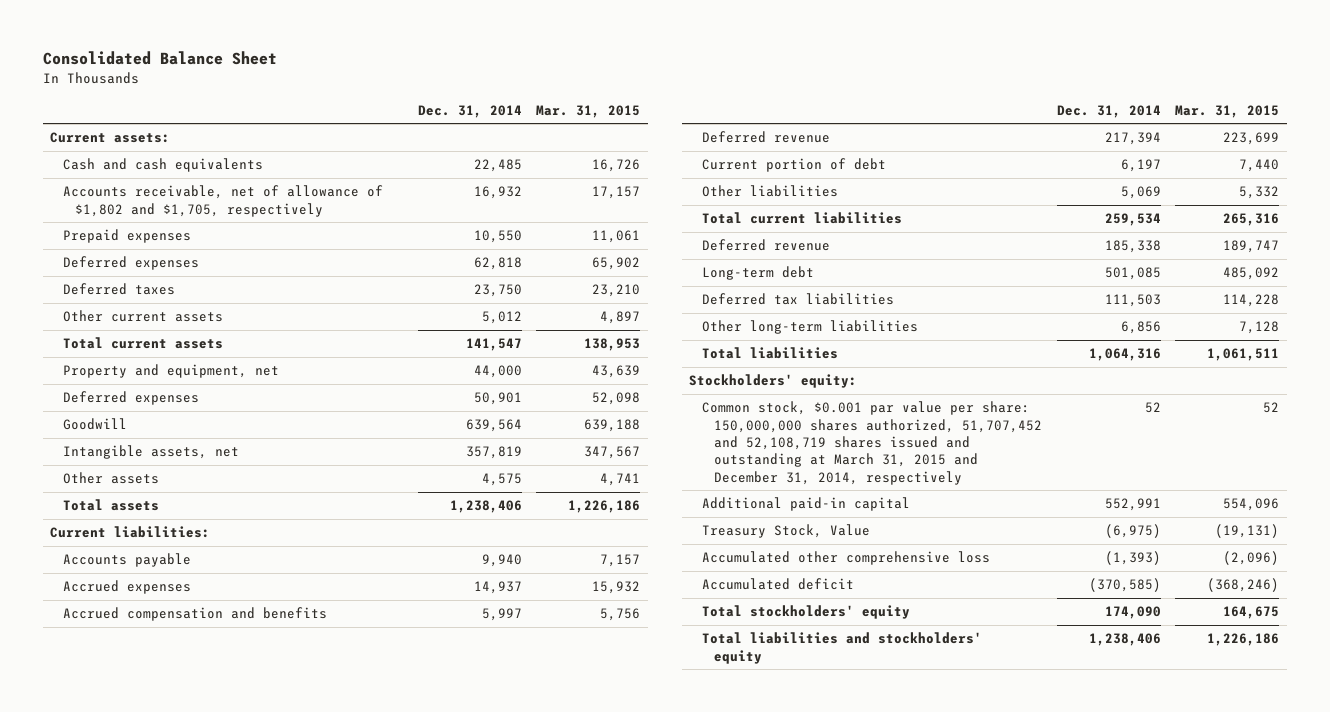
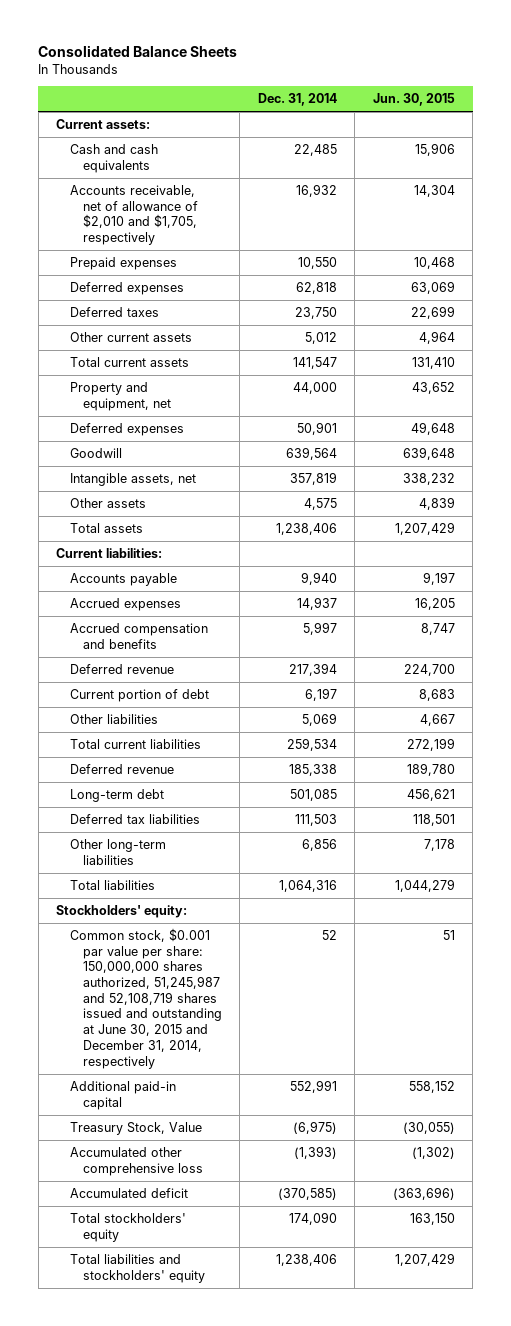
- Consolidated Balance Sheet
+ Consolidated Balance Sheets
- | Dec. 31, 2014 | Mar. 31, 2015
+ | Dec. 31, 2014 | Jun. 30, 2015
- Accounts receivable, net of allowance of $1,802 and $1,705, respectively | 16,932 | 17,157
+ Accounts receivable, net of allowance of $2,010 and $1,705, respectively | 16,932 | 14,304
- Common stock, $0.001 par value per share: 150,000,000 shares authorized, 51,707,452 and 52,108,719 shares issued and outstanding at March 31, 2015 and December 31, 2014, respectively | 52 | 52
+ Common stock, $0.001 par value per share: 150,000,000 shares authorized, 51,245,987 and 52,108,719 shares issued and outstanding at June 30, 2015 and December 31, 2014, respectively | 52 | 51

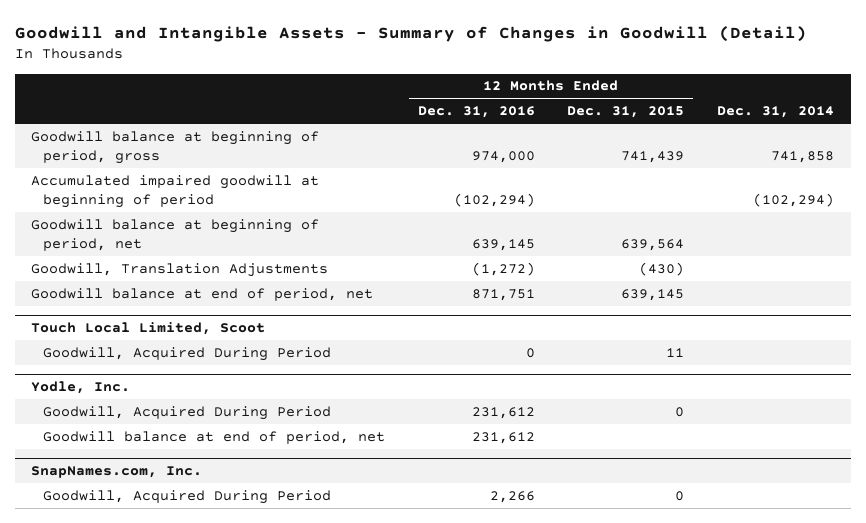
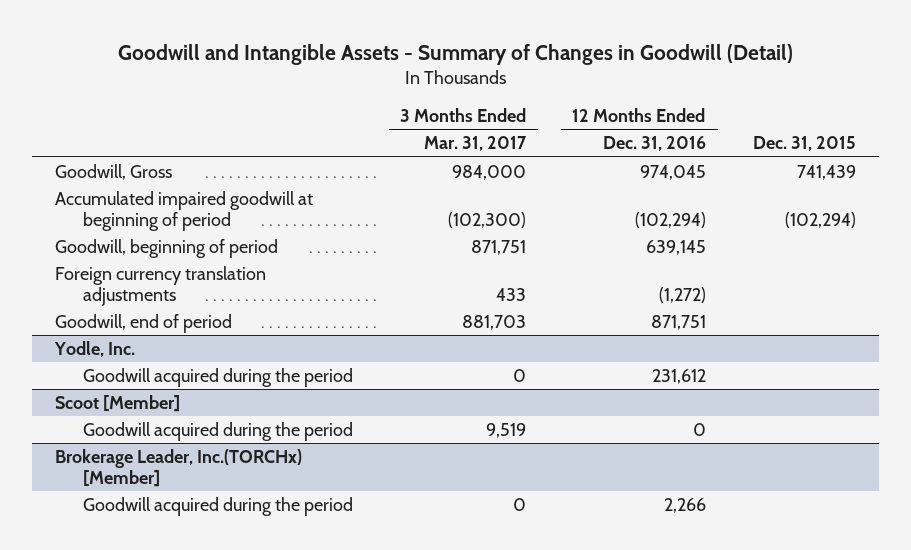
- | 12 Months Ended Dec. 31, 2016 | 12 Months Ended Dec. 31, 2015 | Dec. 31, 2014
+ | 3 Months Ended Mar. 31, 2017 | 12 Months Ended Dec. 31, 2016 | Dec. 31, 2015
- Goodwill balance at beginning of period, gross | 974,000 | 741,439 | 741,858
+ Goodwill, Gross | 984,000 | 974,045 | 741,439
- Goodwill balance at beginning of period, net | 639,145 | 639,564 |
- Goodwill, Translation Adjustments | (1,272) | (430) |
- Goodwill balance at end of period, net | 871,751 | 639,145 |
- Touch Local Limited, Scoot
- Goodwill, Acquired During Period | 0 | 11 |
+ Goodwill, beginning of period | 871,751 | 639,145 |
+ Foreign currency translation adjustments | 433 | (1,272) |
+ Goodwill, end of period | 881,703 | 871,751 |
@ Yodle, Inc.
- Goodwill, Acquired During Period | 231,612 | 0 |
- Goodwill balance at end of period, net | 231,612 | |
- SnapNames.com, Inc.
- Goodwill, Acquired During Period | 2,266 | 0 |
@ Yodle, Inc.
+ Goodwill acquired during the period | 0 | 231,612 |
+ Scoot [Member]
+ Goodwill acquired during the period | 9,519 | 0 |
+ Brokerage Leader, Inc.(TORCHx) [Member]
+ Goodwill acquired during the period | 0 | 2,266 |

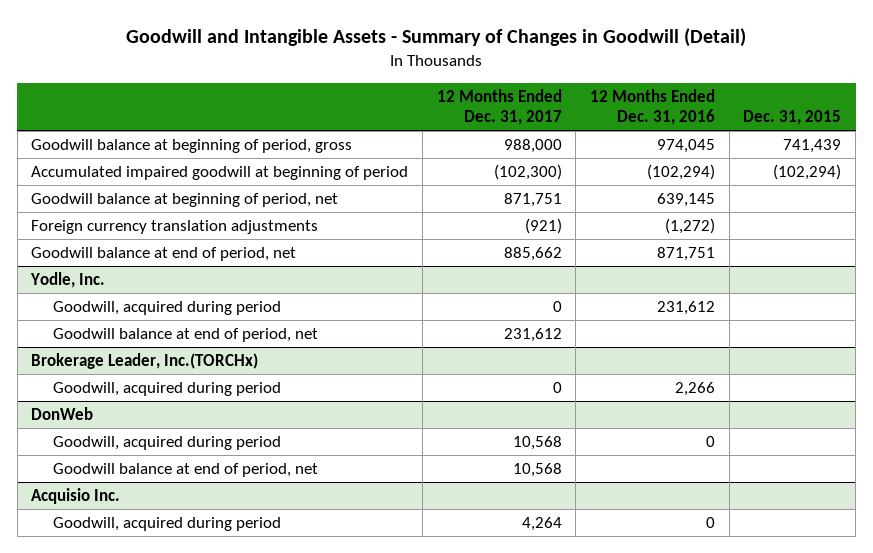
- | 3 Months Ended Mar. 31, 2017 | 12 Months Ended Dec. 31, 2016 | Dec. 31, 2015
+ | 12 Months Ended Dec. 31, 2017 | 12 Months Ended Dec. 31, 2016 | Dec. 31, 2015
- Goodwill, Gross | 984,000 | 974,045 | 741,439
+ Goodwill balance at beginning of period, gross | 988,000 | 974,045 | 741,439
- Goodwill, beginning of period | 871,751 | 639,145 |
+ Goodwill balance at beginning of period, net | 871,751 | 639,145 |
- Goodwill, end of period | 881,703 | 871,751 |
+ Goodwill balance at end of period, net | 885,662 | 871,751 |
@ Yodle, Inc.
- Goodwill acquired during the period | 0 | 231,612 |
- Scoot [Member]
- Goodwill acquired during the period | 9,519 | 0 |
- Brokerage Leader, Inc.(TORCHx) [Member]
- Goodwill acquired during the period | 0 | 2,266 |
@ Yodle, Inc.
+ Goodwill, acquired during period | 0 | 231,612 |
+ Goodwill balance at end of period, net | 231,612 | |
+ Brokerage Leader, Inc.(TORCHx)
+ Goodwill, acquired during period | 0 | 2,266 |
+ DonWeb
+ Goodwill, acquired during period | 10,568 | 0 |
+ Goodwill balance at end of period, net | 10,568 | |
+ Acquisio Inc.
+ Goodwill, acquired during period | 4,264 | 0 |

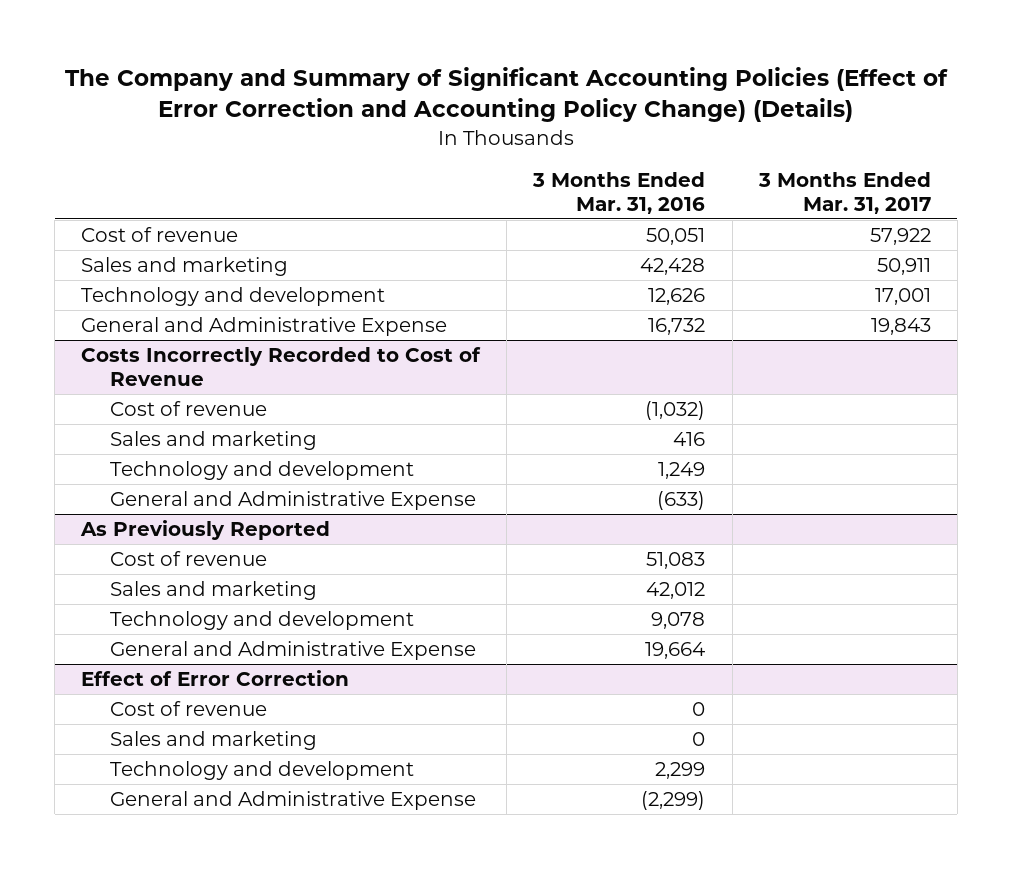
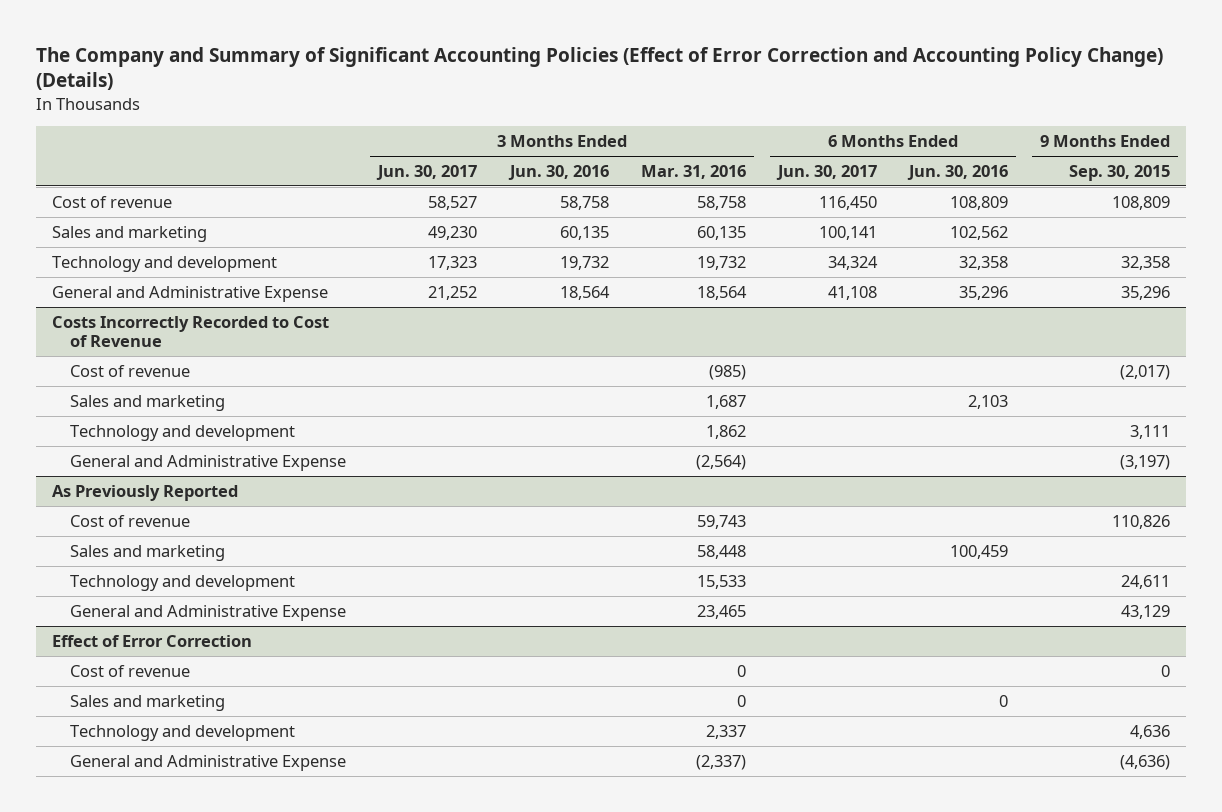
- | 3 Months Ended Mar. 31, 2016 | 3 Months Ended Mar. 31, 2017
+ | 3 Months Ended Jun. 30, 2017 | 3 Months Ended Jun. 30, 2016 | 3 Months Ended Mar. 31, 2016 | 6 Months Ended Jun. 30, 2017 | 6 Months Ended Jun. 30, 2016 | 9 Months Ended Sep. 30, 2015
- Cost of revenue | 50,051 | 57,922
- Sales and marketing | 42,428 | 50,911
- Technology and development | 12,626 | 17,001
- General and Administrative Expense | 16,732 | 19,843
+ Cost of revenue | 58,527 | 58,758 | 58,758 | 116,450 | 108,809 | 108,809
+ Sales and marketing | 49,230 | 60,135 | 60,135 | 100,141 | 102,562 |
+ Technology and development | 17,323 | 19,732 | 19,732 | 34,324 | 32,358 | 32,358
+ General and Administrative Expense | 21,252 | 18,564 | 18,564 | 41,108 | 35,296 | 35,296
@ Costs Incorrectly Recorded to Cost of Revenue
- Cost of revenue | (1,032) |
- Sales and marketing | 416 |
- Technology and development | 1,249 |
- General and Administrative Expense | (633) |
+ Cost of revenue | | | (985) | | | (2,017)
+ Sales and marketing | | | 1,687 | | 2,103 |
+ Technology and development | | | 1,862 | | | 3,111
+ General and Administrative Expense | | | (2,564) | | | (3,197)
@ As Previously Reported
- Cost of revenue | 51,083 |
- Sales and marketing | 42,012 |
- Technology and development | 9,078 |
- General and Administrative Expense | 19,664 |
+ Cost of revenue | | | 59,743 | | | 110,826
+ Sales and marketing | | | 58,448 | | 100,459 |
+ Technology and development | | | 15,533 | | | 24,611
+ General and Administrative Expense | | | 23,465 | | | 43,129
@ Effect of Error Correction
- Technology and development | 2,299 |
- General and Administrative Expense | (2,299) |
+ Technology and development | | | 2,337 | | | 4,636
+ General and Administrative Expense | | | (2,337) | | | (4,636)

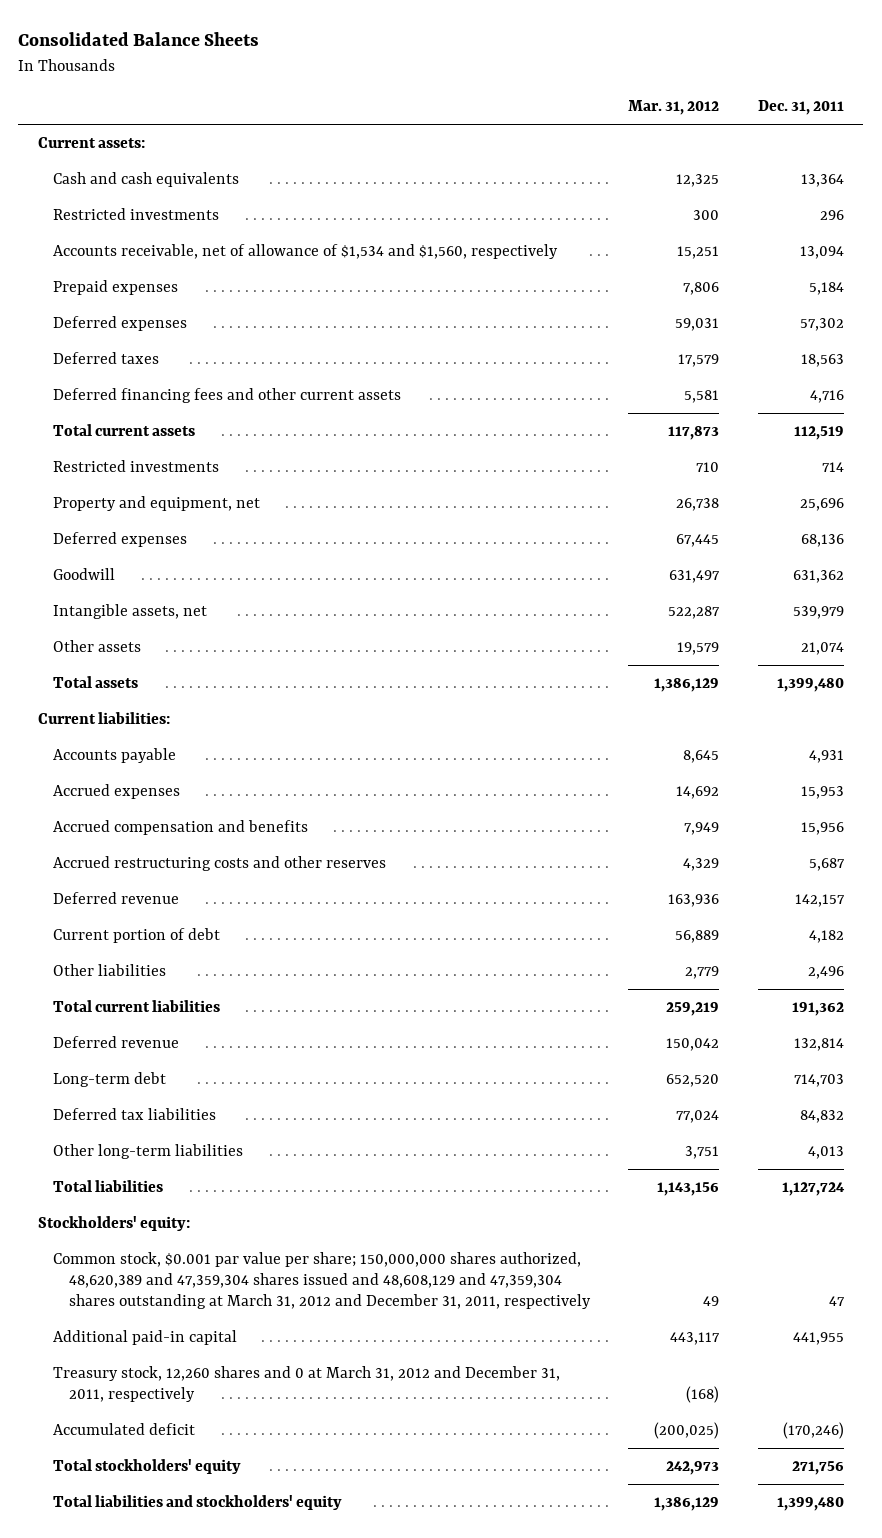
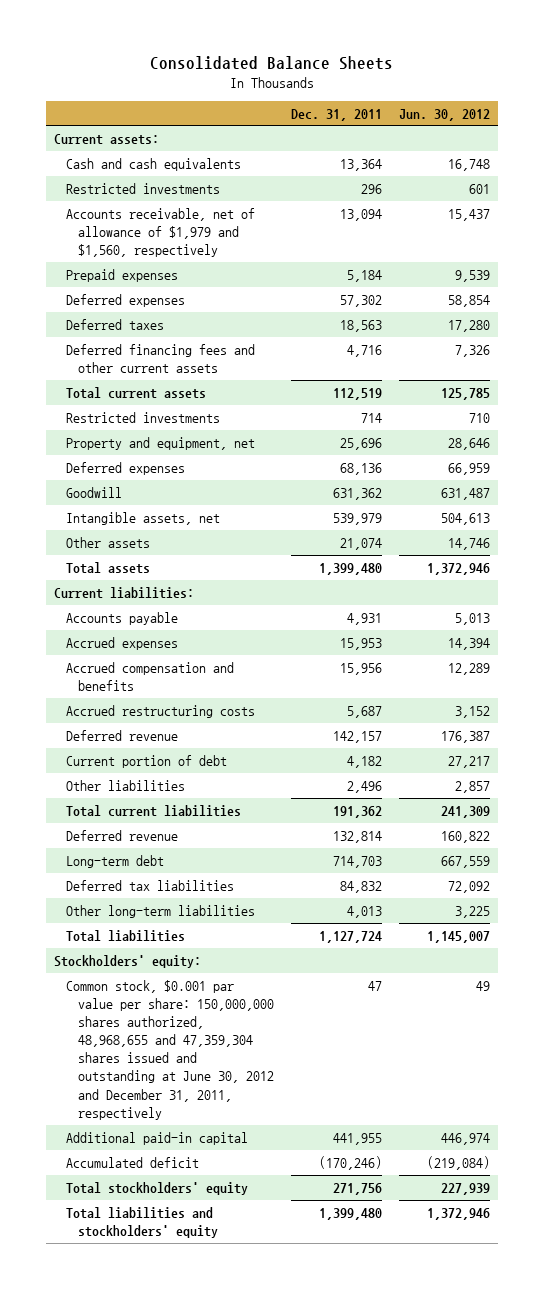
- | Mar. 31, 2012 | Dec. 31, 2011
+ | Dec. 31, 2011 | Jun. 30, 2012
- Accounts receivable, net of allowance of $1,534 and $1,560, respectively | 15,251 | 13,094
+ Accounts receivable, net of allowance of $1,979 and $1,560, respectively | 13,094 | 15,437
- Accrued restructuring costs and other reserves | 4,329 | 5,687
+ Accrued restructuring costs | 5,687 | 3,152
- Common stock, $0.001 par value per share; 150,000,000 shares authorized, 48,620,389 and 47,359,304 shares issued and 48,608,129 and 47,359,304 shares outstanding at March 31, 2012 and December 31, 2011, respectively | 49 | 47
+ Common stock, $0.001 par value per share: 150,000,000 shares authorized, 48,968,655 and 47,359,304 shares issued and outstanding at June 30, 2012 and December 31, 2011, respectively | 47 | 49
- Treasury stock, 12,260 shares and 0 at March 31, 2012 and December 31, 2011, respectively | (168) |

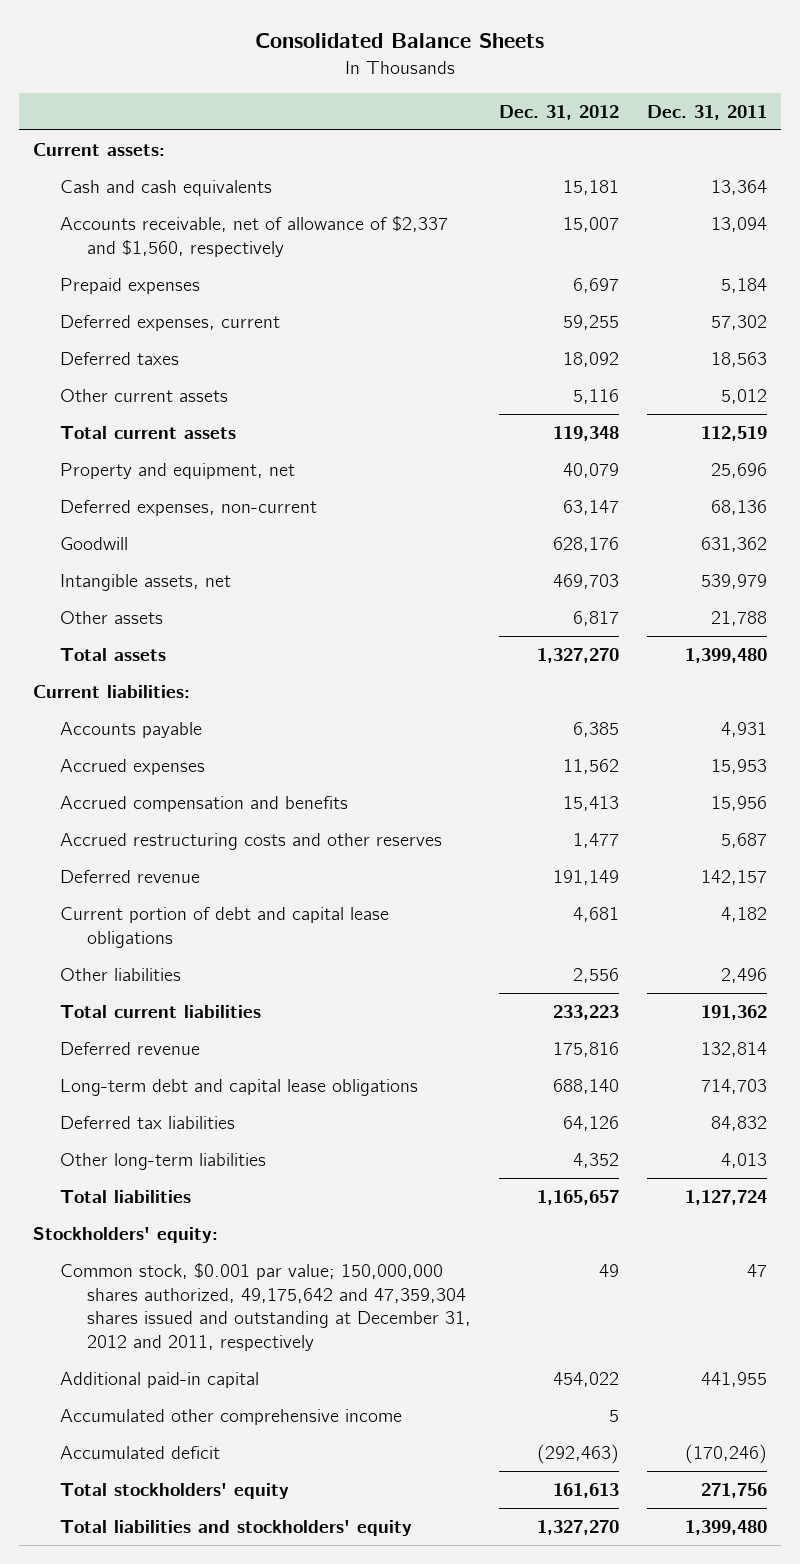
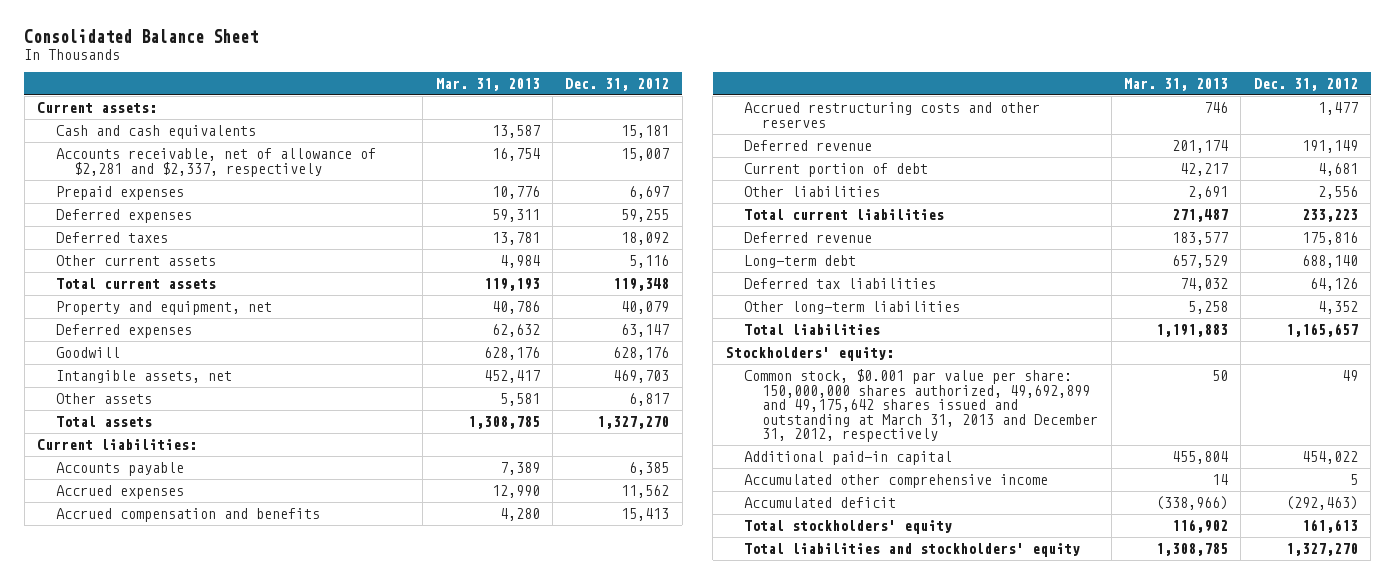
- Consolidated Balance Sheets
+ Consolidated Balance Sheet
- | Dec. 31, 2012 | Dec. 31, 2011
+ | Mar. 31, 2013 | Dec. 31, 2012
- Accounts receivable, net of allowance of $2,337 and $1,560, respectively | 15,007 | 13,094
+ Accounts receivable, net of allowance of $2,281 and $2,337, respectively | 16,754 | 15,007
- Deferred expenses, current | 59,255 | 57,302
+ Deferred expenses | 59,311 | 59,255
- Deferred expenses, non-current | 63,147 | 68,136
+ Deferred expenses | 62,632 | 63,147
- Current portion of debt and capital lease obligations | 4,681 | 4,182
+ Current portion of debt | 42,217 | 4,681
- Long-term debt and capital lease obligations | 688,140 | 714,703
+ Long-term debt | 657,529 | 688,140
- Common stock, $0.001 par value; 150,000,000 shares authorized, 49,175,642 and 47,359,304 shares issued and outstanding at December 31, 2012 and 2011, respectively | 49 | 47
+ Common stock, $0.001 par value per share: 150,000,000 shares authorized, 49,692,899 and 49,175,642 shares issued and outstanding at March 31, 2013 and December 31, 2012, respectively | 50 | 49

